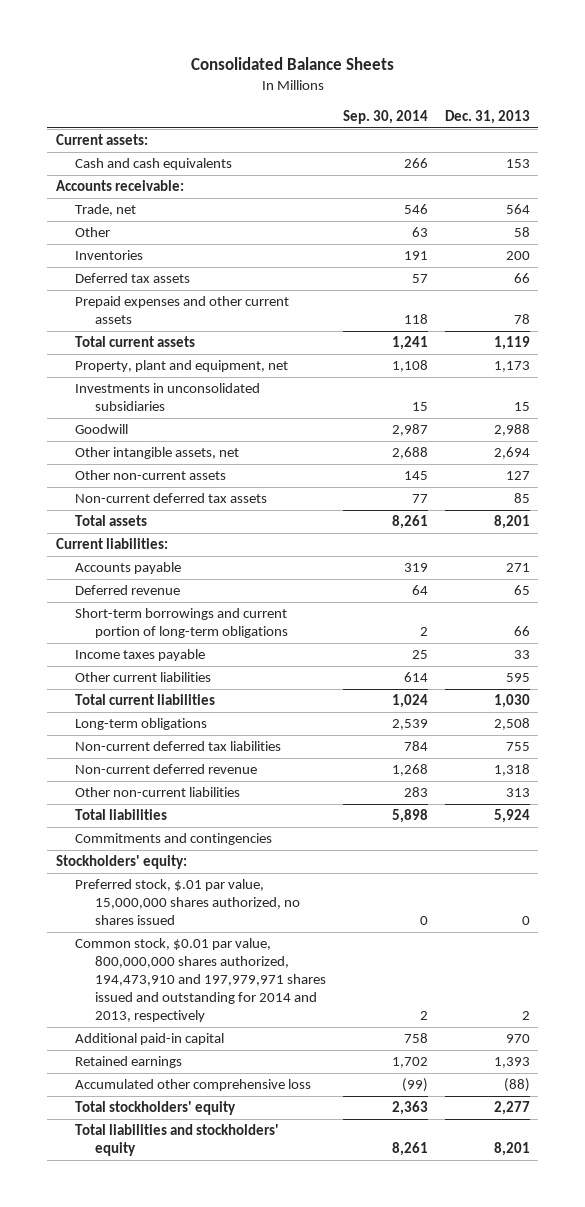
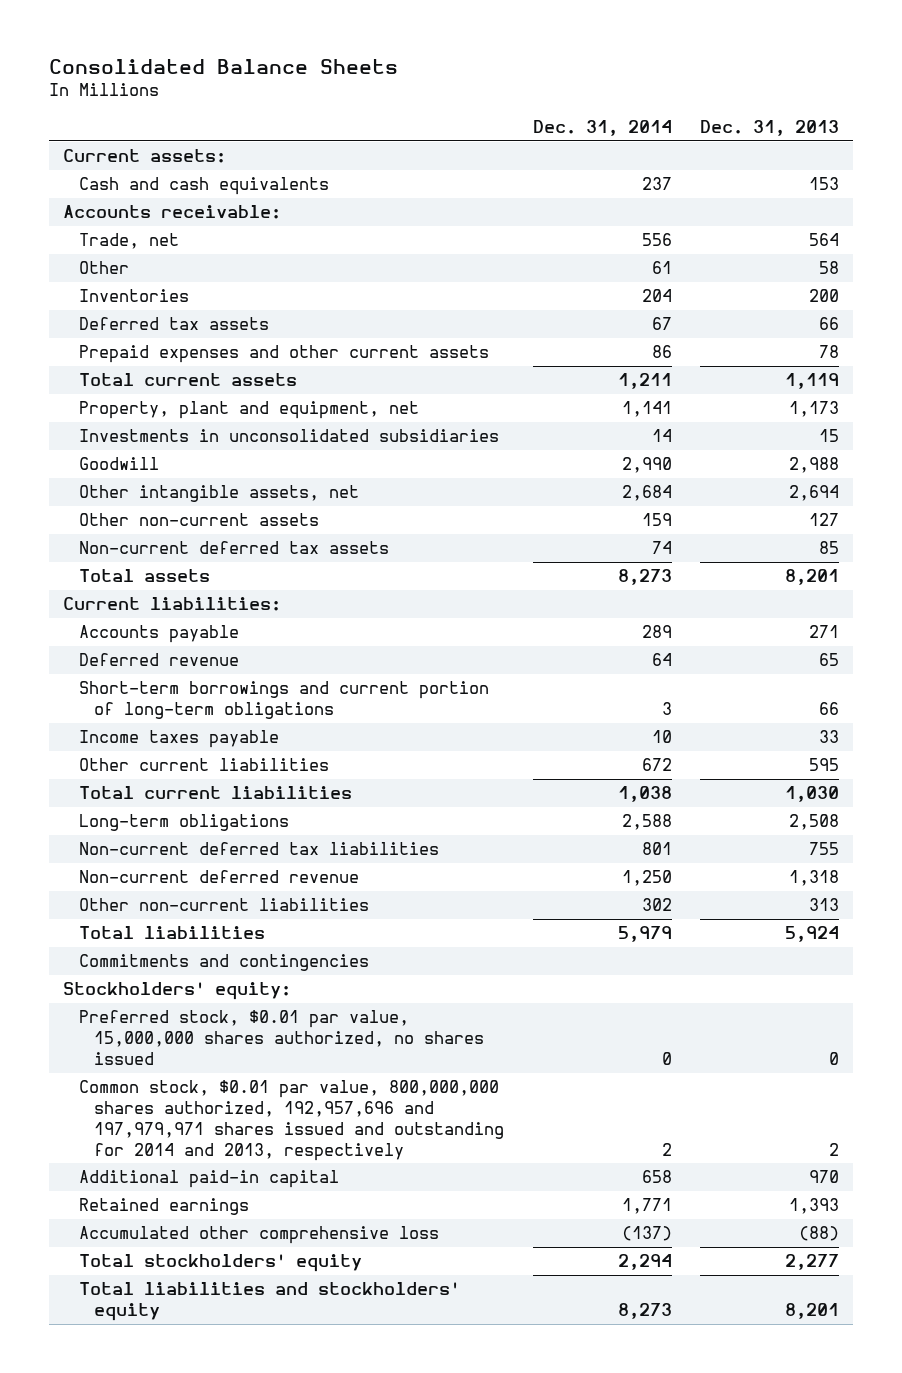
- | Sep. 30, 2014 | Dec. 31, 2013
+ | Dec. 31, 2014 | Dec. 31, 2013
- Preferred stock, $.01 par value, 15,000,000 shares authorized, no shares issued | 0 | 0
- Common stock, $0.01 par value, 800,000,000 shares authorized, 194,473,910 and 197,979,971 shares issued and outstanding for 2014 and 2013, respectively | 2 | 2
+ Preferred stock, $0.01 par value, 15,000,000 shares authorized, no shares issued | 0 | 0
+ Common stock, $0.01 par value, 800,000,000 shares authorized, 192,957,696 and 197,979,971 shares issued and outstanding for 2014 and 2013, respectively | 2 | 2

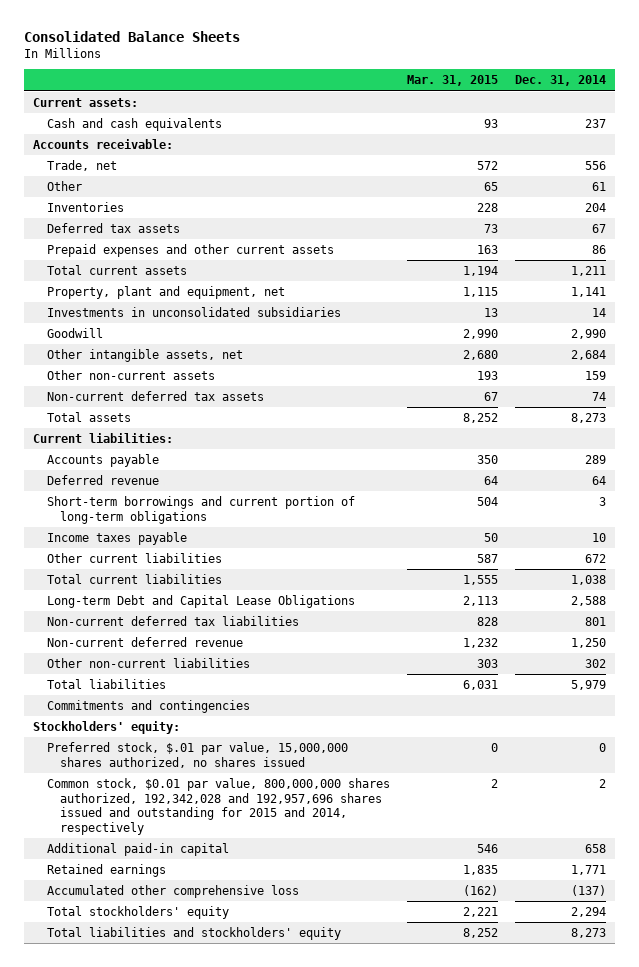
- | Dec. 31, 2014 | Dec. 31, 2013
+ | Mar. 31, 2015 | Dec. 31, 2014
- Long-term obligations | 2,588 | 2,508
+ Long-term Debt and Capital Lease Obligations | 2,113 | 2,588
- Preferred stock, $0.01 par value, 15,000,000 shares authorized, no shares issued | 0 | 0
- Common stock, $0.01 par value, 800,000,000 shares authorized, 192,957,696 and 197,979,971 shares issued and outstanding for 2014 and 2013, respectively | 2 | 2
+ Preferred stock, $.01 par value, 15,000,000 shares authorized, no shares issued | 0 | 0
+ Common stock, $0.01 par value, 800,000,000 shares authorized, 192,342,028 and 192,957,696 shares issued and outstanding for 2015 and 2014, respectively | 2 | 2

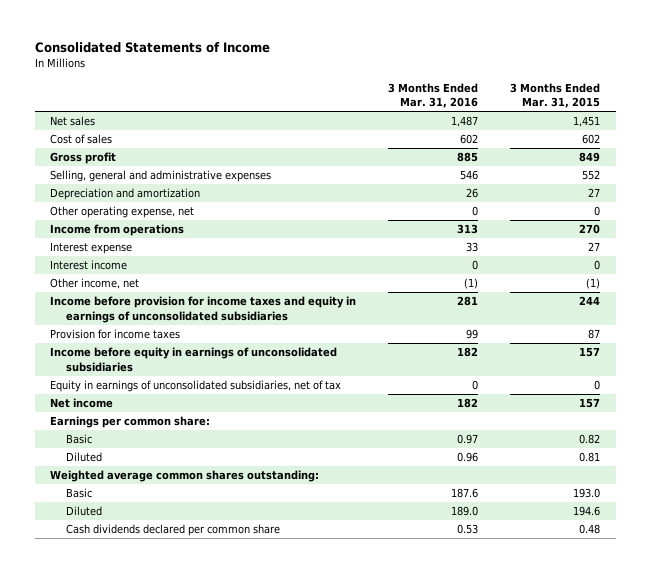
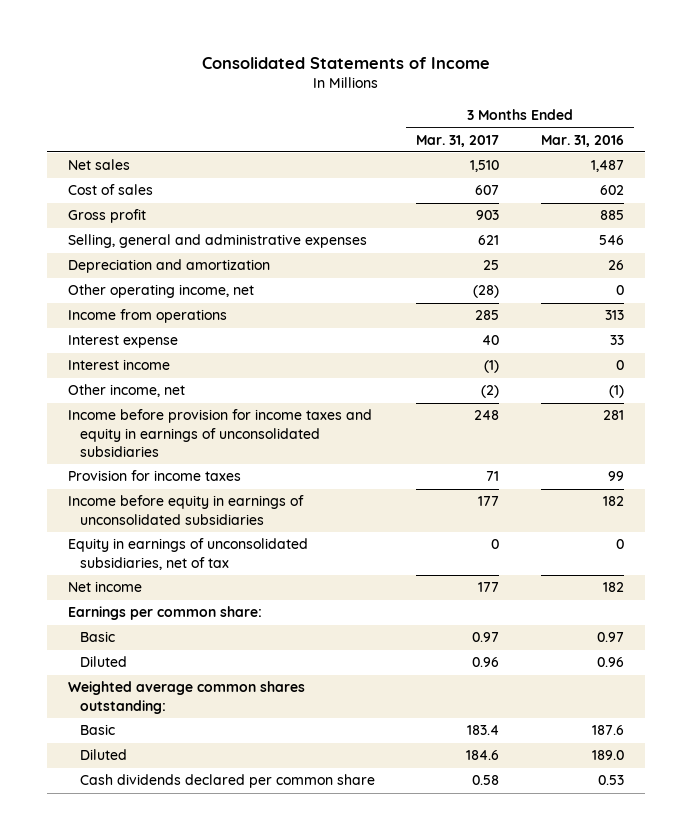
- | 3 Months Ended Mar. 31, 2016 | 3 Months Ended Mar. 31, 2015
+ | 3 Months Ended Mar. 31, 2017 | 3 Months Ended Mar. 31, 2016
- Other operating expense, net | 0 | 0
+ Other operating income, net | (28) | 0

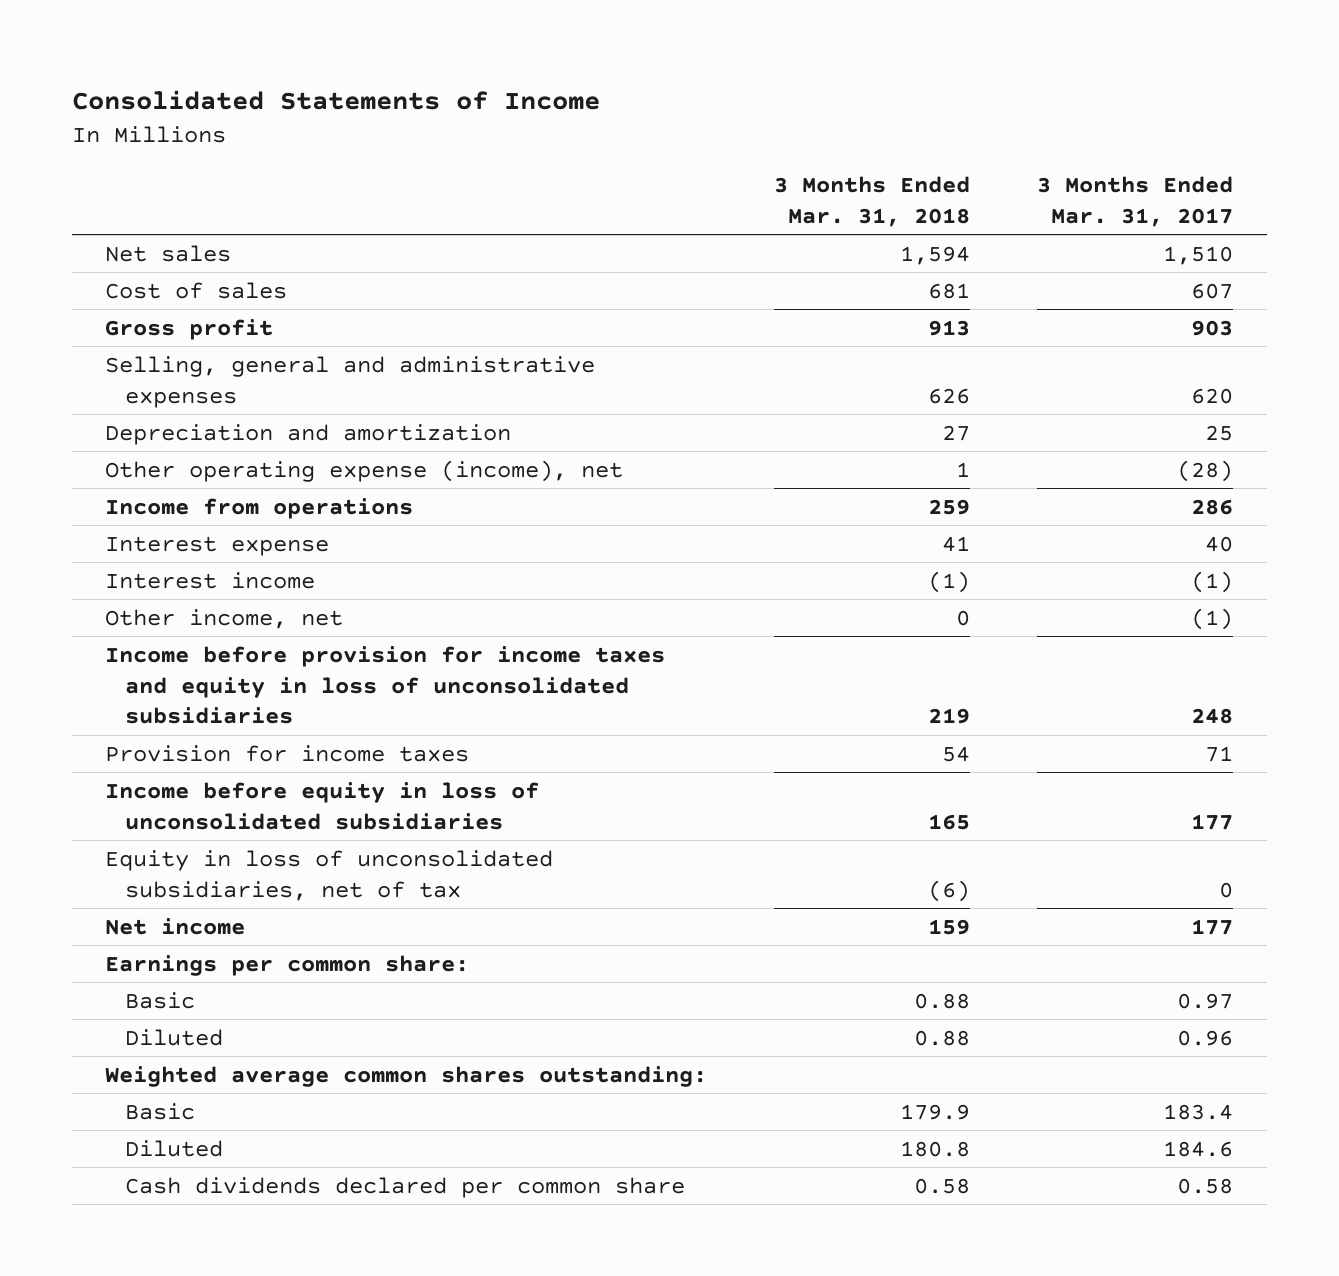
- | 3 Months Ended Mar. 31, 2017 | 3 Months Ended Mar. 31, 2016
+ | 3 Months Ended Mar. 31, 2018 | 3 Months Ended Mar. 31, 2017
- Selling, general and administrative expenses | 621 | 546
+ Selling, general and administrative expenses | 626 | 620
- Other operating income, net | (28) | 0
- Income from operations | 285 | 313
+ Other operating expense (income), net | 1 | (28)
+ Income from operations | 259 | 286
- Other income, net | (2) | (1)
- Income before provision for income taxes and equity in earnings of unconsolidated subsidiaries | 248 | 281
+ Other income, net | 0 | (1)
+ Income before provision for income taxes and equity in loss of unconsolidated subsidiaries | 219 | 248
- Income before equity in earnings of unconsolidated subsidiaries | 177 | 182
- Equity in earnings of unconsolidated subsidiaries, net of tax | 0 | 0
+ Income before equity in loss of unconsolidated subsidiaries | 165 | 177
+ Equity in loss of unconsolidated subsidiaries, net of tax | (6) | 0

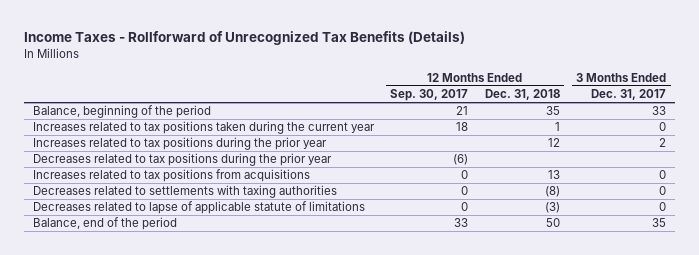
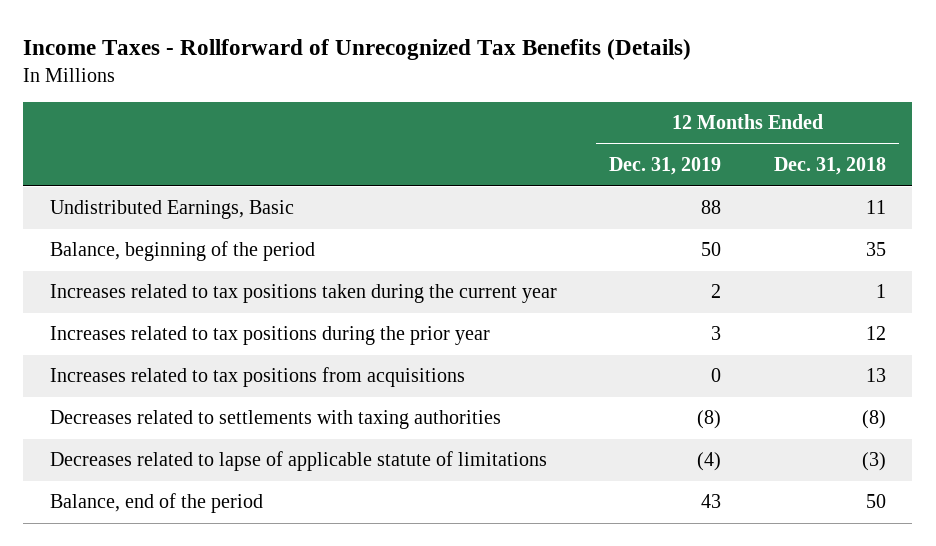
- | 12 Months Ended Sep. 30, 2017 | 12 Months Ended Dec. 31, 2018 | 3 Months Ended Dec. 31, 2017
+ | 12 Months Ended Dec. 31, 2019 | 12 Months Ended Dec. 31, 2018
+ Undistributed Earnings, Basic | 88 | 11
- Decreases related to tax positions during the prior year | (6) | |

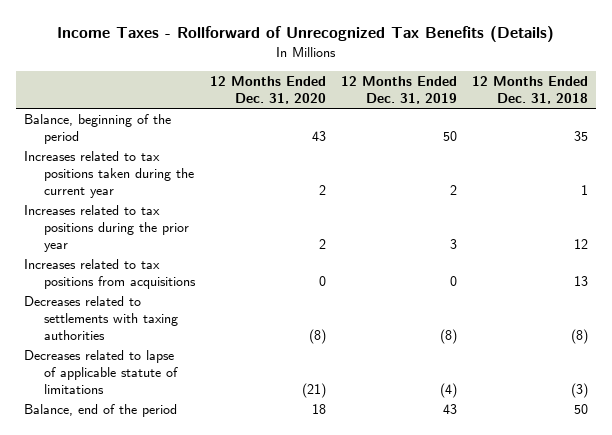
- | 12 Months Ended Dec. 31, 2019 | 12 Months Ended Dec. 31, 2018
+ | 12 Months Ended Dec. 31, 2020 | 12 Months Ended Dec. 31, 2019 | 12 Months Ended Dec. 31, 2018
- Undistributed Earnings, Basic | 88 | 11

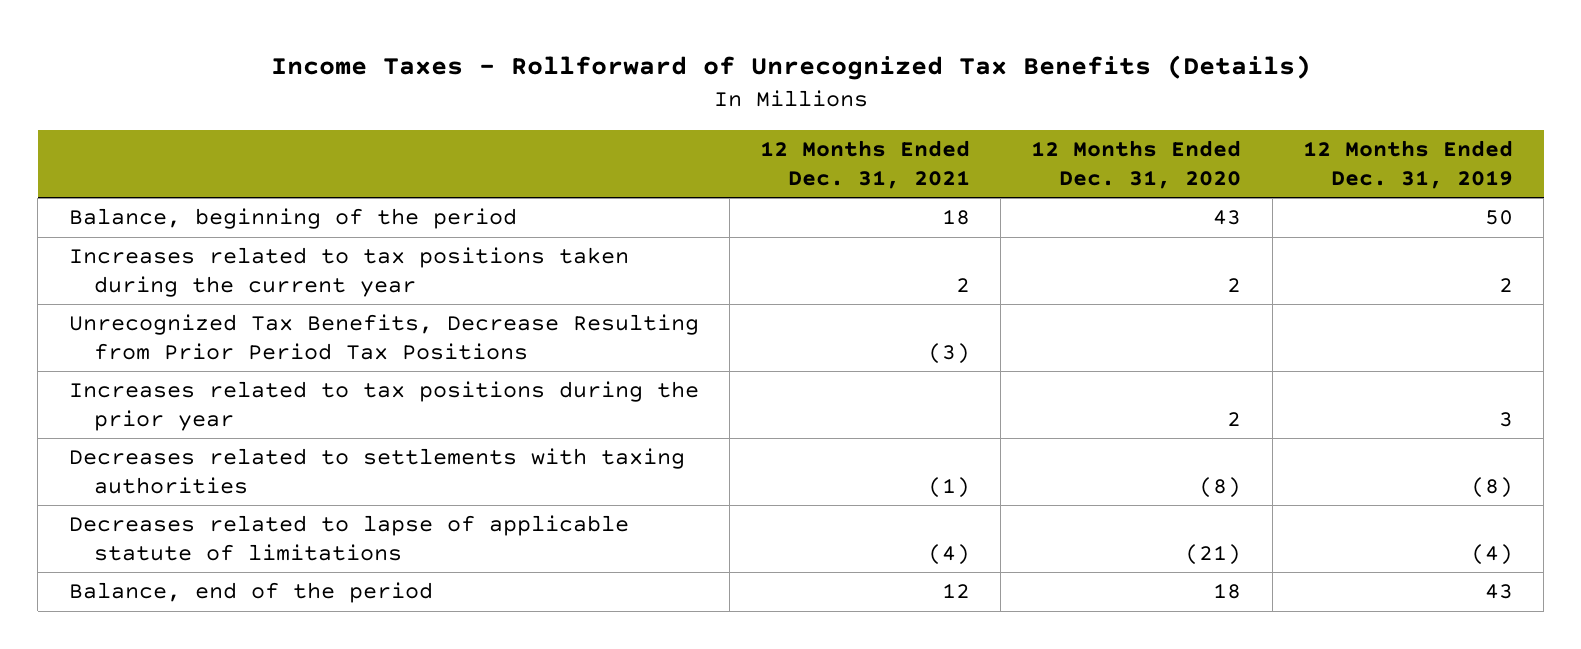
- | 12 Months Ended Dec. 31, 2020 | 12 Months Ended Dec. 31, 2019 | 12 Months Ended Dec. 31, 2018
+ | 12 Months Ended Dec. 31, 2021 | 12 Months Ended Dec. 31, 2020 | 12 Months Ended Dec. 31, 2019
+ Unrecognized Tax Benefits, Decrease Resulting from Prior Period Tax Positions | (3) | |
- Increases related to tax positions from acquisitions | 0 | 0 | 13

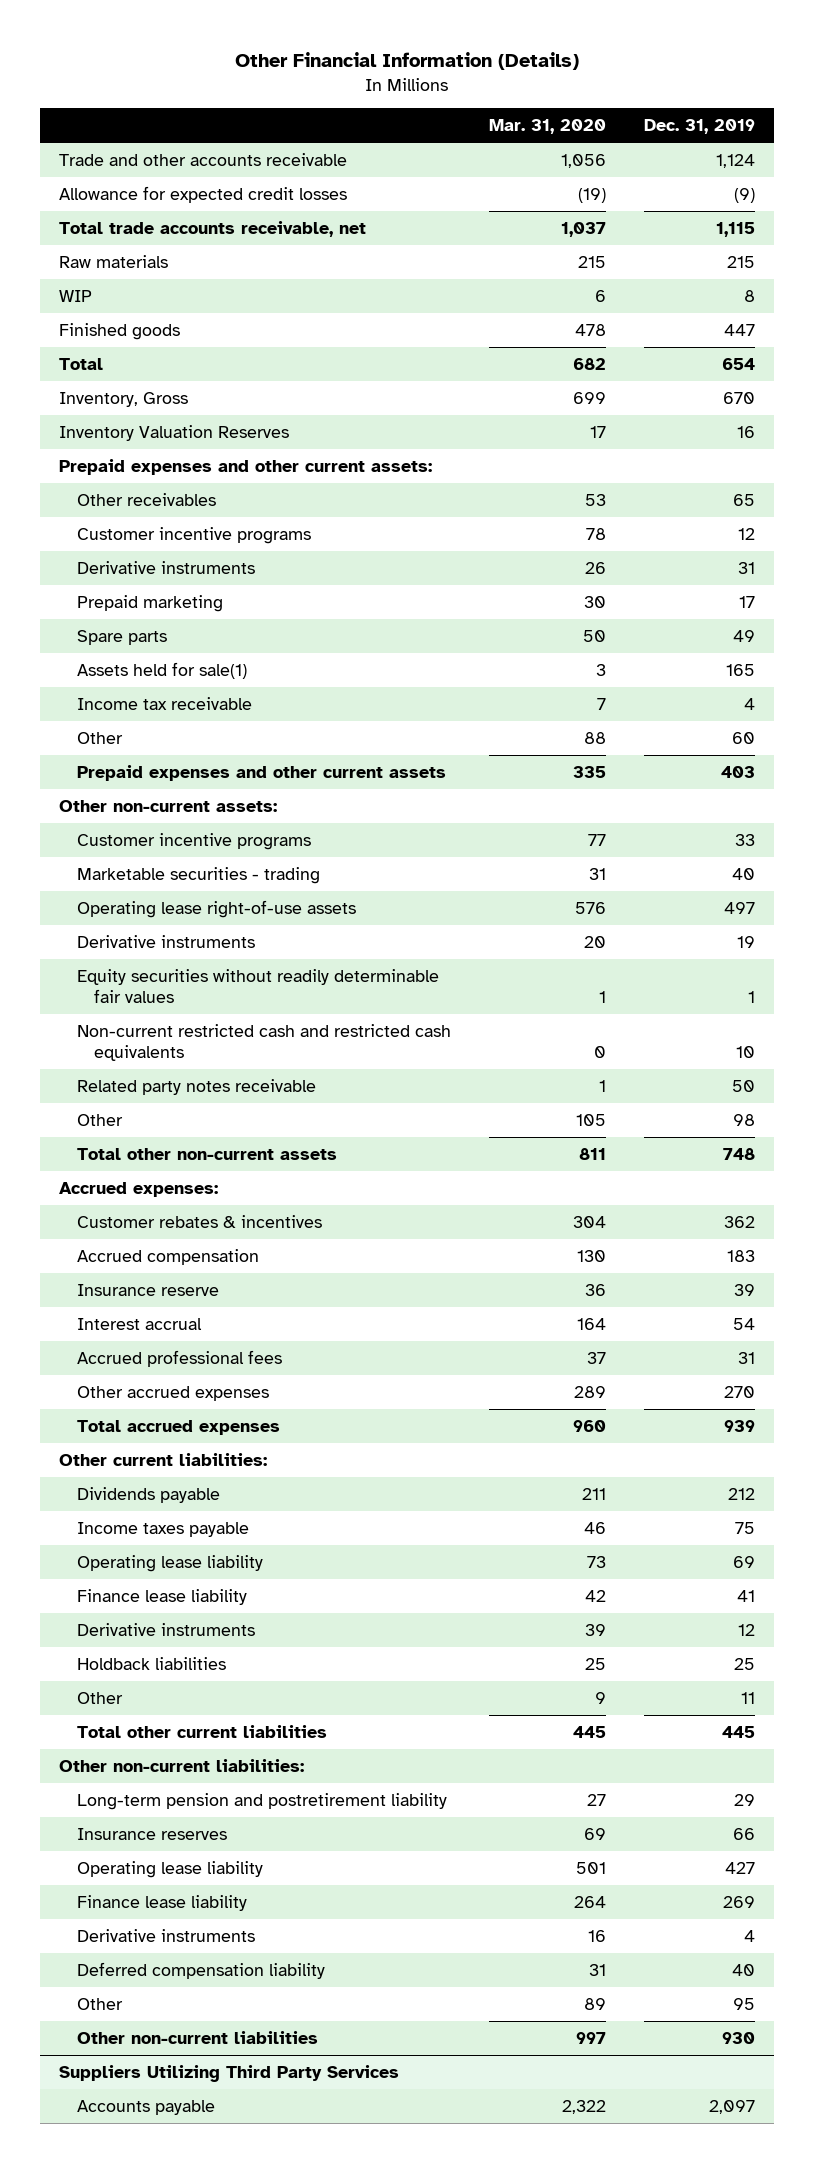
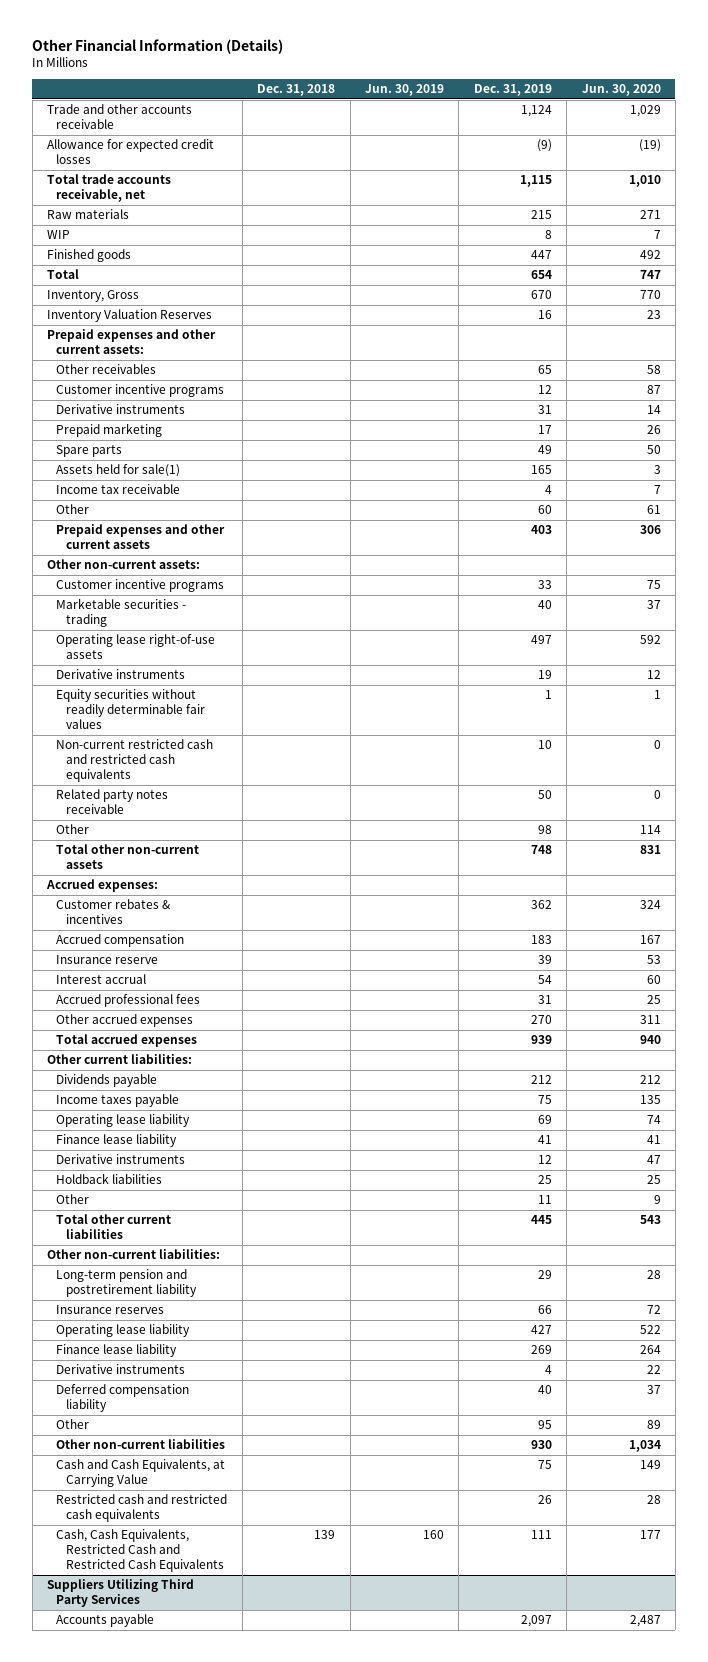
- | Mar. 31, 2020 | Dec. 31, 2019
+ | Dec. 31, 2018 | Jun. 30, 2019 | Dec. 31, 2019 | Jun. 30, 2020
+ Cash and Cash Equivalents, at Carrying Value | | | 75 | 149
+ Restricted cash and restricted cash equivalents | | | 26 | 28
+ Cash, Cash Equivalents, Restricted Cash and Restricted Cash Equivalents | 139 | 160 | 111 | 177

